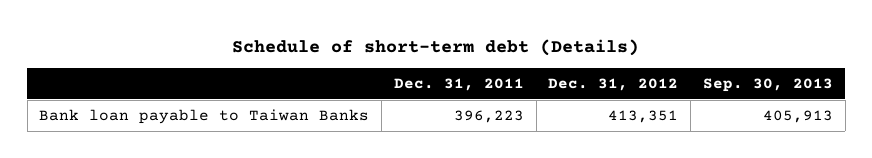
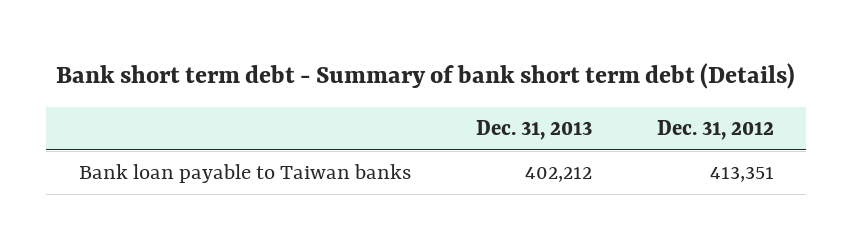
- Schedule of short-term debt (Details)
+ Bank short term debt - Summary of bank short term debt (Details)
- | Dec. 31, 2011 | Dec. 31, 2012 | Sep. 30, 2013
+ | Dec. 31, 2013 | Dec. 31, 2012
- Bank loan payable to Taiwan Banks | 396,223 | 413,351 | 405,913
+ Bank loan payable to Taiwan banks | 402,212 | 413,351

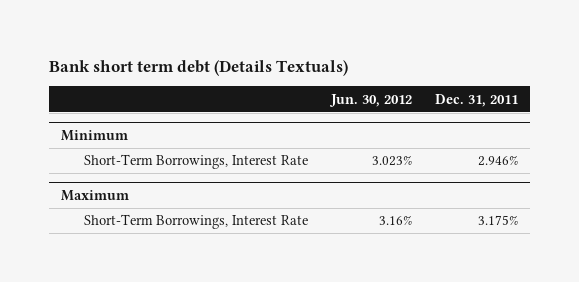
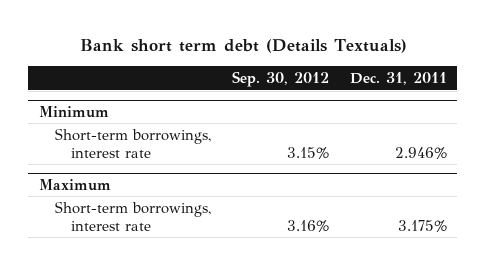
- | Jun. 30, 2012 | Dec. 31, 2011
+ | Sep. 30, 2012 | Dec. 31, 2011
@ Minimum
- Short-Term Borrowings, Interest Rate | 3.023% | 2.946%
+ Short-term borrowings, interest rate | 3.15% | 2.946%
@ Maximum
- Short-Term Borrowings, Interest Rate | 3.16% | 3.175%
+ Short-term borrowings, interest rate | 3.16% | 3.175%

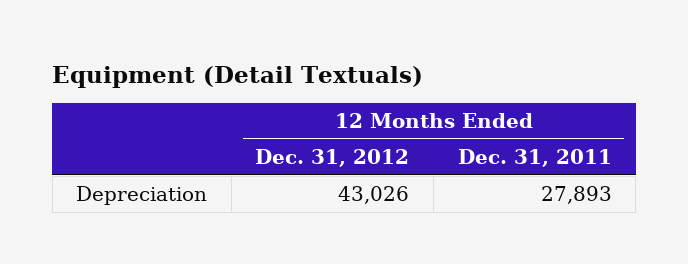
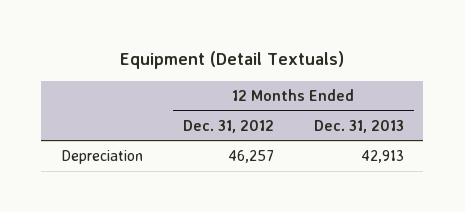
- | 12 Months Ended Dec. 31, 2012 | 12 Months Ended Dec. 31, 2011
+ | 12 Months Ended Dec. 31, 2012 | 12 Months Ended Dec. 31, 2013
- Depreciation | 43,026 | 27,893
+ Depreciation | 46,257 | 42,913

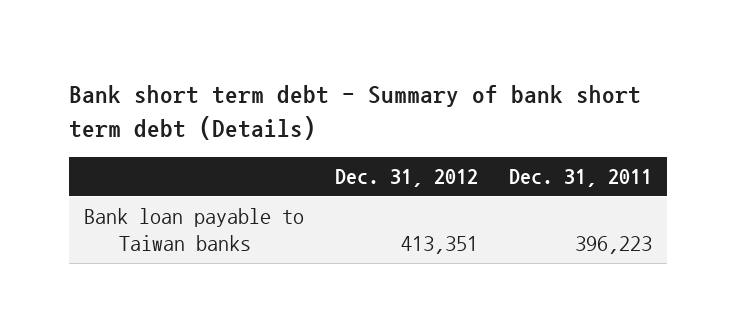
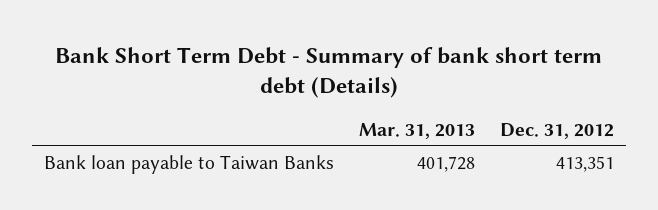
- Bank short term debt - Summary of bank short term debt (Details)
+ Bank Short Term Debt - Summary of bank short term debt (Details)
- | Dec. 31, 2012 | Dec. 31, 2011
+ | Mar. 31, 2013 | Dec. 31, 2012
- Bank loan payable to Taiwan banks | 413,351 | 396,223
+ Bank loan payable to Taiwan Banks | 401,728 | 413,351

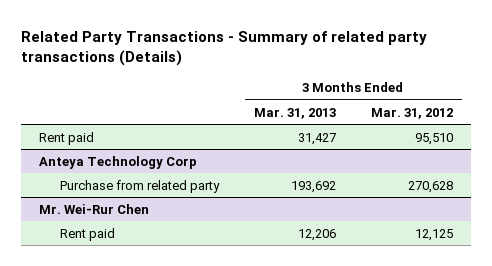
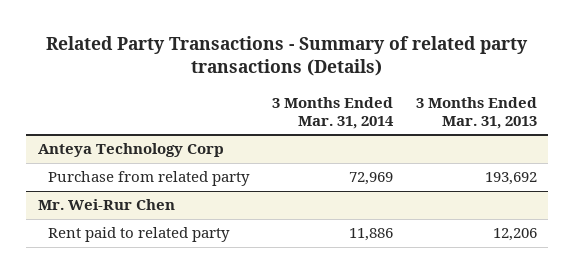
- | 3 Months Ended Mar. 31, 2013 | 3 Months Ended Mar. 31, 2012
+ | 3 Months Ended Mar. 31, 2014 | 3 Months Ended Mar. 31, 2013
- Rent paid | 31,427 | 95,510
@ Mr. Wei-Rur Chen
- Rent paid | 12,206 | 12,125
+ Rent paid to related party | 11,886 | 12,206

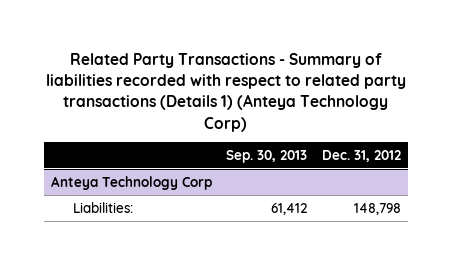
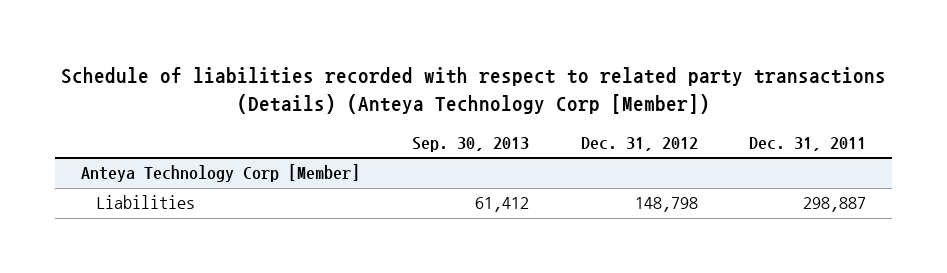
- Related Party Transactions - Summary of liabilities recorded with respect to related party transactions (Details 1) (Anteya Technology Corp)
+ Schedule of liabilities recorded with respect to related party transactions (Details) (Anteya Technology Corp [Member])
- | Sep. 30, 2013 | Dec. 31, 2012
+ | Sep. 30, 2013 | Dec. 31, 2012 | Dec. 31, 2011
- Anteya Technology Corp
- Liabilities: | 61,412 | 148,798
+ Anteya Technology Corp [Member]
+ Liabilities | 61,412 | 148,798 | 298,887

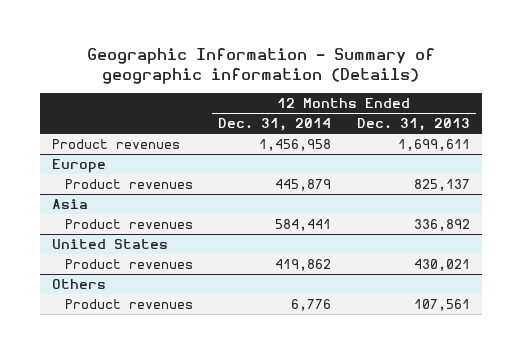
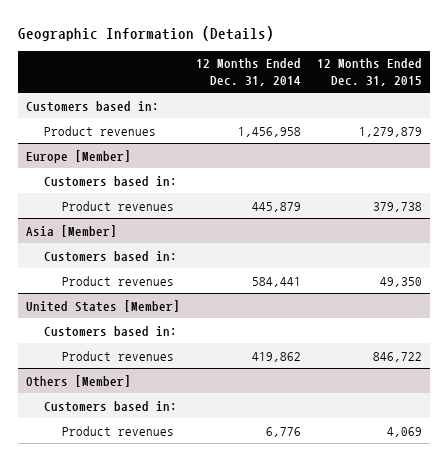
- Geographic Information - Summary of geographic information (Details)
+ Geographic Information (Details)
- | 12 Months Ended Dec. 31, 2014 | 12 Months Ended Dec. 31, 2013
+ | 12 Months Ended Dec. 31, 2014 | 12 Months Ended Dec. 31, 2015
+ Customers based in:
- Europe
+ Europe [Member]
+ Customers based in:
- Asia
+ Asia [Member]
+ Customers based in:
- United States
+ United States [Member]
+ Customers based in:
- Others
+ Others [Member]
+ Customers based in:

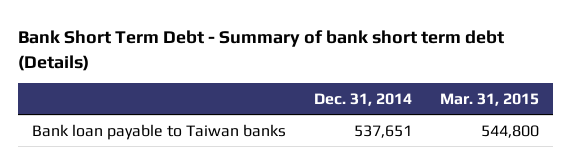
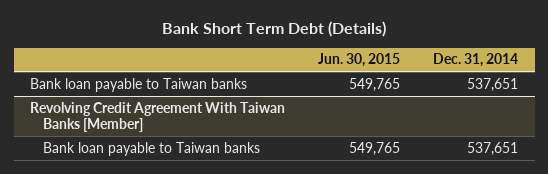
- Bank Short Term Debt - Summary of bank short term debt (Details)
+ Bank Short Term Debt (Details)
- | Dec. 31, 2014 | Mar. 31, 2015
+ | Jun. 30, 2015 | Dec. 31, 2014
+ Revolving Credit Agreement With Taiwan Banks [Member]
+ Bank loan payable to Taiwan banks | 549,765 | 537,651

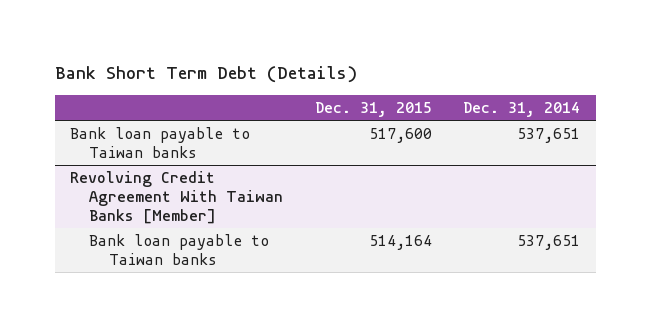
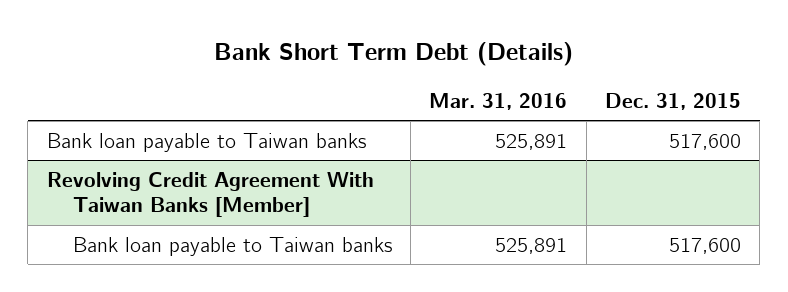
- | Dec. 31, 2015 | Dec. 31, 2014
+ | Mar. 31, 2016 | Dec. 31, 2015
@ Revolving Credit Agreement With Taiwan Banks [Member]
- Bank loan payable to Taiwan banks | 514,164 | 537,651
+ Bank loan payable to Taiwan banks | 525,891 | 517,600

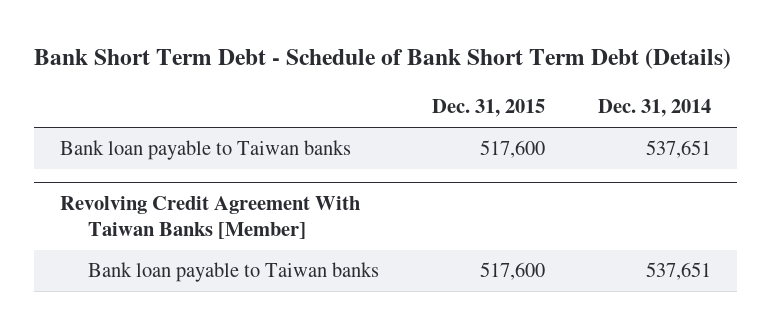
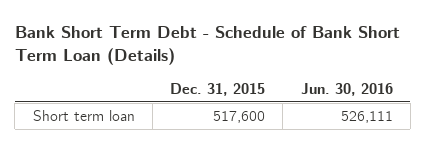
- Bank Short Term Debt - Schedule of Bank Short Term Debt (Details)
+ Bank Short Term Debt - Schedule of Bank Short Term Loan (Details)
- | Dec. 31, 2015 | Dec. 31, 2014
+ | Dec. 31, 2015 | Jun. 30, 2016
- Bank loan payable to Taiwan banks | 517,600 | 537,651
- Revolving Credit Agreement With Taiwan Banks [Member]
- Bank loan payable to Taiwan banks | 517,600 | 537,651
+ Short term loan | 517,600 | 526,111

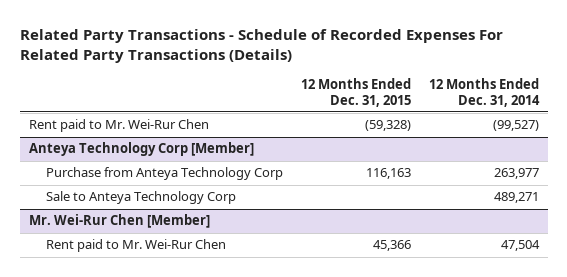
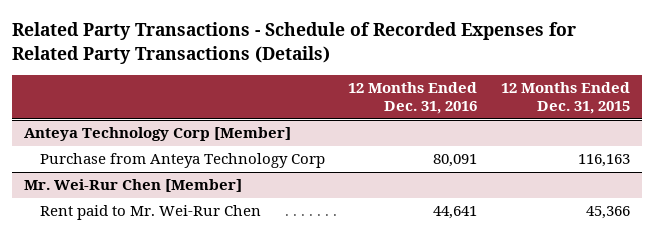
- Related Party Transactions - Schedule of Recorded Expenses For Related Party Transactions (Details)
+ Related Party Transactions - Schedule of Recorded Expenses for Related Party Transactions (Details)
- | 12 Months Ended Dec. 31, 2015 | 12 Months Ended Dec. 31, 2014
+ | 12 Months Ended Dec. 31, 2016 | 12 Months Ended Dec. 31, 2015
- Rent paid to Mr. Wei-Rur Chen | (59,328) | (99,527)
@ Anteya Technology Corp [Member]
- Sale to Anteya Technology Corp | | 489,271

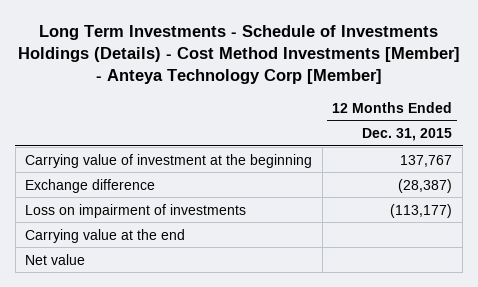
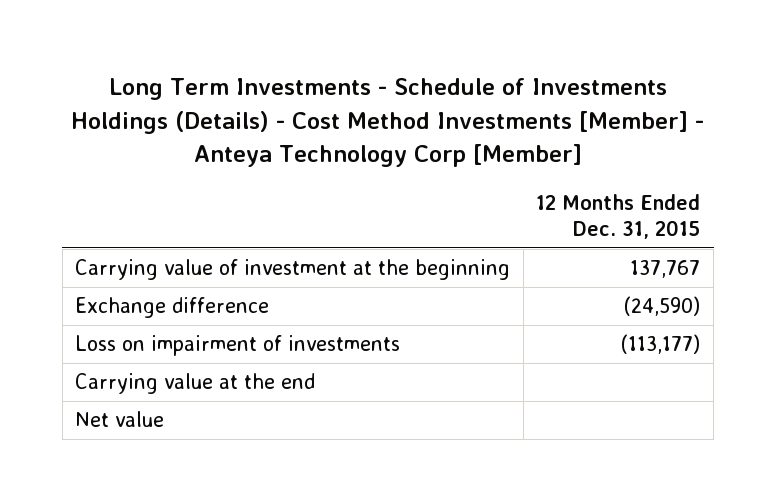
- Exchange difference | (28,387)
+ Exchange difference | (24,590)

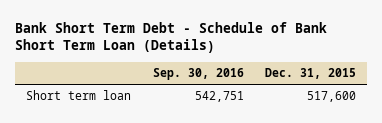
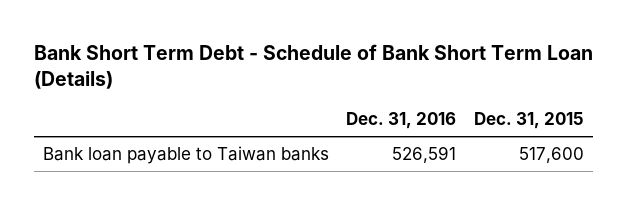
- | Sep. 30, 2016 | Dec. 31, 2015
+ | Dec. 31, 2016 | Dec. 31, 2015
- Short term loan | 542,751 | 517,600
+ Bank loan payable to Taiwan banks | 526,591 | 517,600

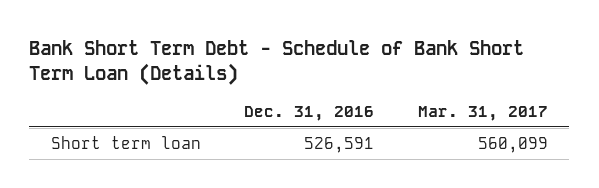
- | Dec. 31, 2016 | Dec. 31, 2015
+ | Dec. 31, 2016 | Mar. 31, 2017
- Bank loan payable to Taiwan banks | 526,591 | 517,600
+ Short term loan | 526,591 | 560,099

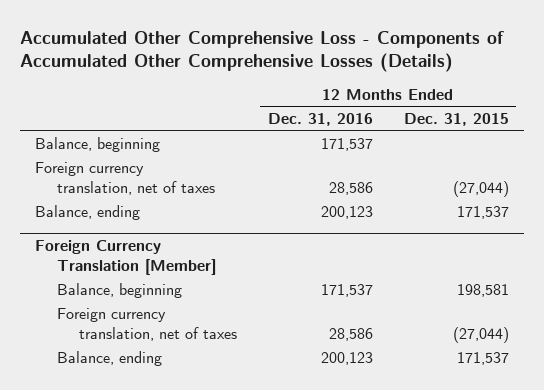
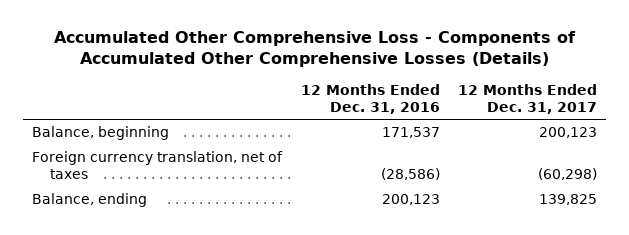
- | 12 Months Ended Dec. 31, 2016 | 12 Months Ended Dec. 31, 2015
+ | 12 Months Ended Dec. 31, 2016 | 12 Months Ended Dec. 31, 2017
- Foreign currency translation, net of taxes | 28,586 | (27,044)
- Balance, ending | 200,123 | 171,537
- Foreign Currency Translation [Member]
- Balance, beginning | 171,537 | 198,581
- Foreign currency translation, net of taxes | 28,586 | (27,044)
+ Foreign currency translation, net of taxes | (28,586) | (60,298)

